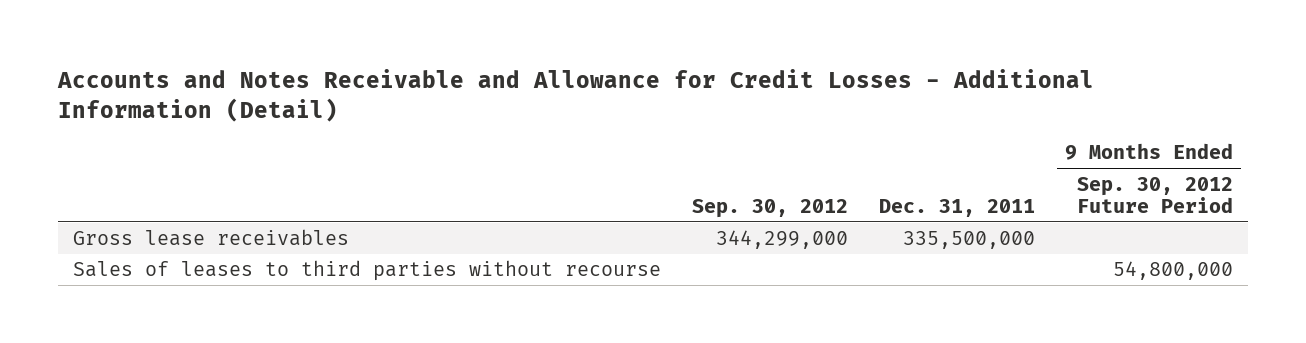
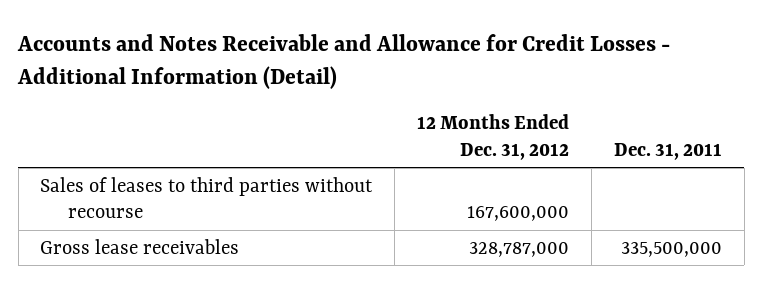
- | Sep. 30, 2012 | Dec. 31, 2011 | 9 Months Ended Sep. 30, 2012 Future Period
+ | 12 Months Ended Dec. 31, 2012 | Dec. 31, 2011
moved down: Gross lease receivables | 328,787,000 | 335,500,000

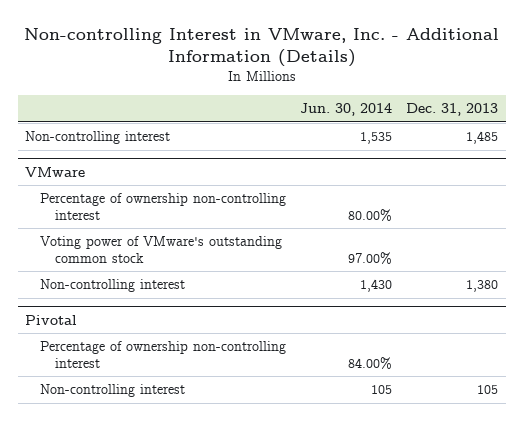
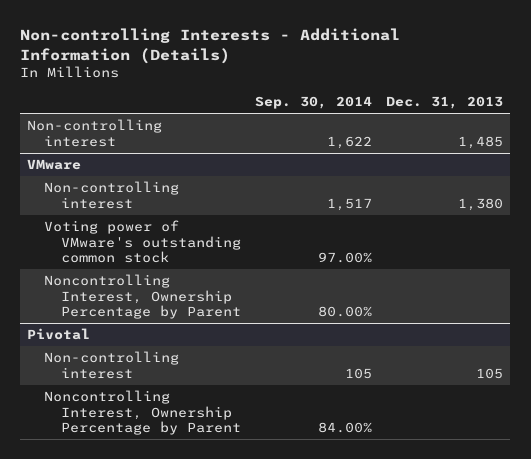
- Non-controlling Interest in VMware, Inc. - Additional Information (Details)
+ Non-controlling Interests - Additional Information (Details)
- | Jun. 30, 2014 | Dec. 31, 2013
+ | Sep. 30, 2014 | Dec. 31, 2013
@ VMware
- Percentage of ownership non-controlling interest | 80.00% |
moved down: Voting power of VMware's outstanding common stock | 97.00% |
+ Noncontrolling Interest, Ownership Percentage by Parent | 80.00% |
@ Pivotal
- Percentage of ownership non-controlling interest | 84.00% |
+ Noncontrolling Interest, Ownership Percentage by Parent | 84.00% |

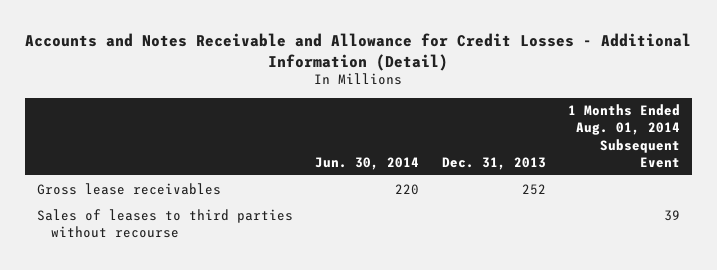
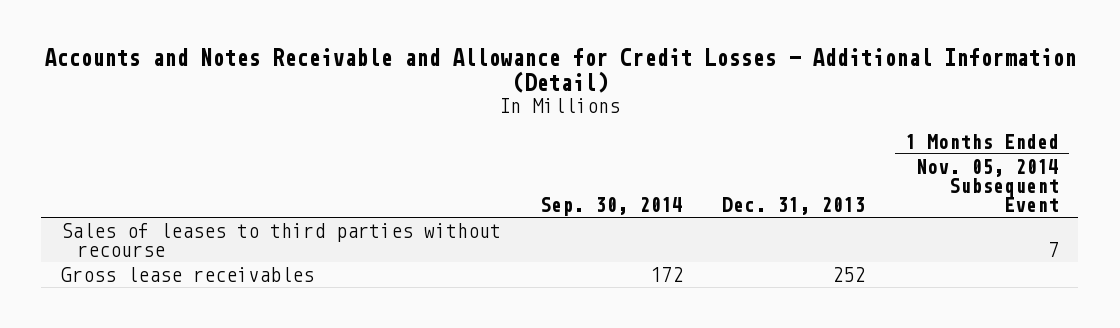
- | Jun. 30, 2014 | Dec. 31, 2013 | 1 Months Ended Aug. 01, 2014 Subsequent Event
+ | Sep. 30, 2014 | Dec. 31, 2013 | 1 Months Ended Nov. 05, 2014 Subsequent Event
moved down: Gross lease receivables | 172 | 252 |

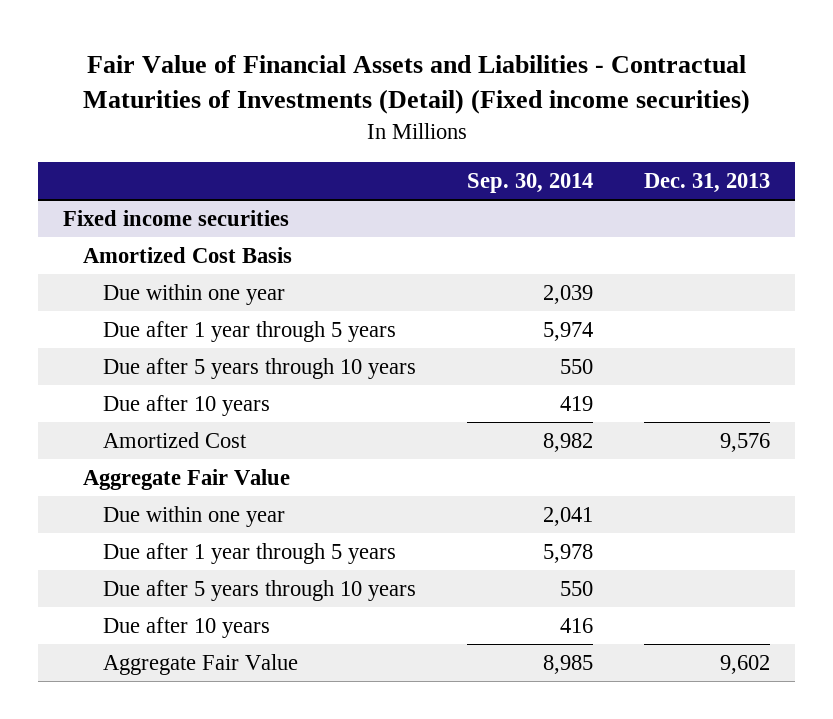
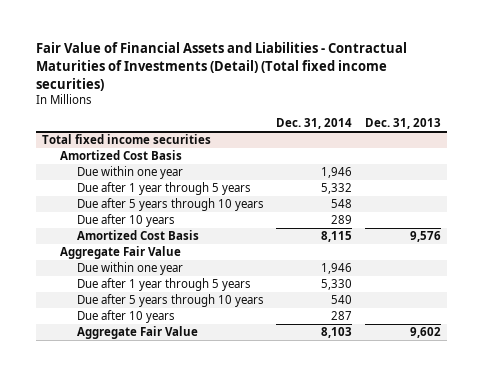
- Fair Value of Financial Assets and Liabilities - Contractual Maturities of Investments (Detail) (Fixed income securities)
+ Fair Value of Financial Assets and Liabilities - Contractual Maturities of Investments (Detail) (Total fixed income securities)
- | Sep. 30, 2014 | Dec. 31, 2013
+ | Dec. 31, 2014 | Dec. 31, 2013
- Fixed income securities
+ Total fixed income securities
- Amortized Cost | 8,982 | 9,576
+ Amortized Cost Basis | 8,115 | 9,576

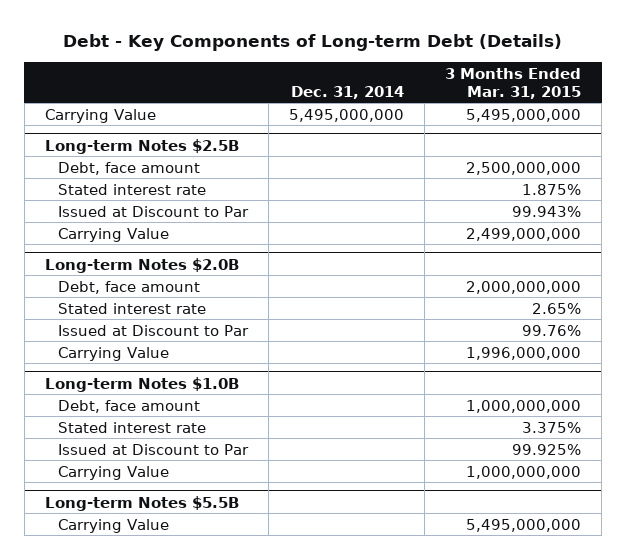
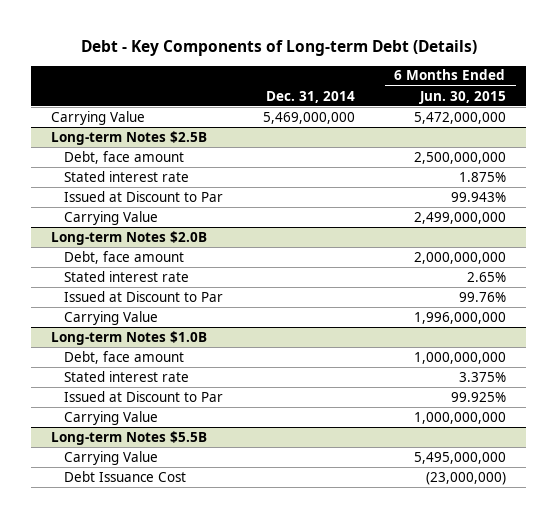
- | Dec. 31, 2014 | 3 Months Ended Mar. 31, 2015
+ | Dec. 31, 2014 | 6 Months Ended Jun. 30, 2015
- Carrying Value | 5,495,000,000 | 5,495,000,000
+ Carrying Value | 5,469,000,000 | 5,472,000,000
@ Long-term Notes $5.5B
+ Debt Issuance Cost | | (23,000,000)

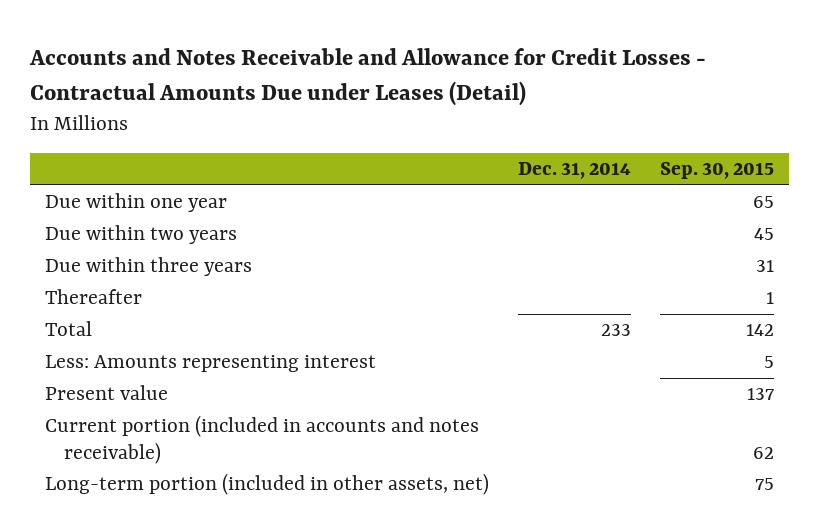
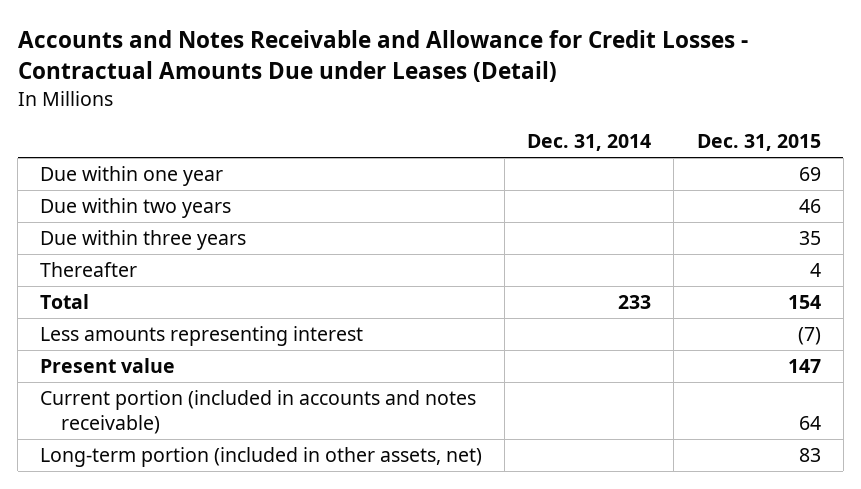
- | Dec. 31, 2014 | Sep. 30, 2015
+ | Dec. 31, 2014 | Dec. 31, 2015
- Less: Amounts representing interest | | 5
+ Less amounts representing interest | | (7)

